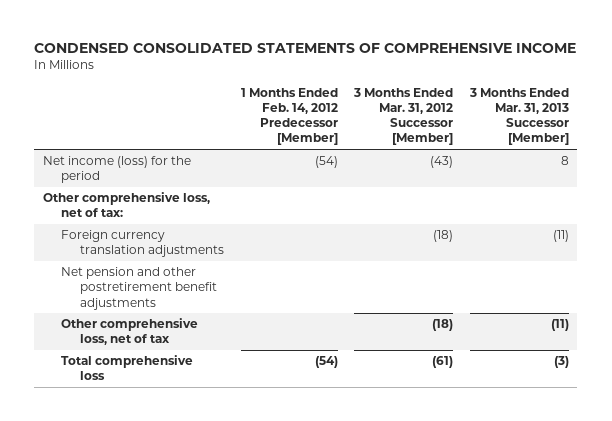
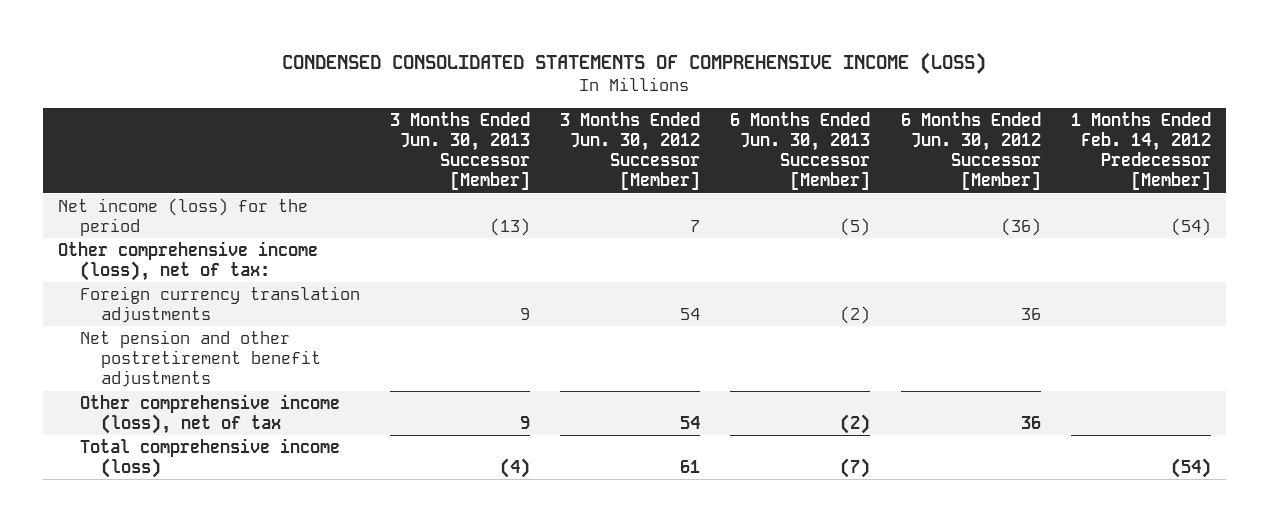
- CONDENSED CONSOLIDATED STATEMENTS OF COMPREHENSIVE INCOME
+ CONDENSED CONSOLIDATED STATEMENTS OF COMPREHENSIVE INCOME (LOSS)
- | 1 Months Ended Feb. 14, 2012 Predecessor [Member] | 3 Months Ended Mar. 31, 2012 Successor [Member] | 3 Months Ended Mar. 31, 2013 Successor [Member]
+ | 3 Months Ended Jun. 30, 2013 Successor [Member] | 3 Months Ended Jun. 30, 2012 Successor [Member] | 6 Months Ended Jun. 30, 2013 Successor [Member] | 6 Months Ended Jun. 30, 2012 Successor [Member] | 1 Months Ended Feb. 14, 2012 Predecessor [Member]
- Other comprehensive loss, net of tax:
+ Other comprehensive income (loss), net of tax:
- Other comprehensive loss, net of tax | | (18) | (11)
- Total comprehensive loss | (54) | (61) | (3)
+ Other comprehensive income (loss), net of tax | 9 | 54 | (2) | 36 |
+ Total comprehensive income (loss) | (4) | 61 | (7) | | (54)

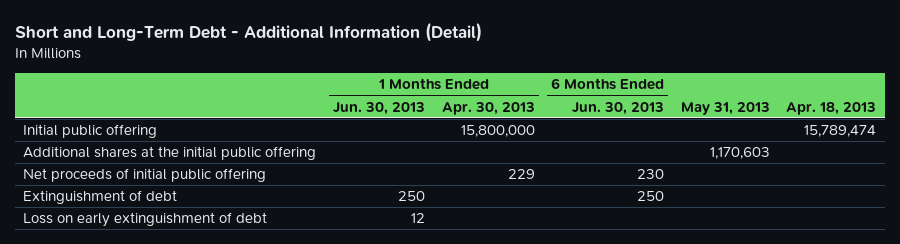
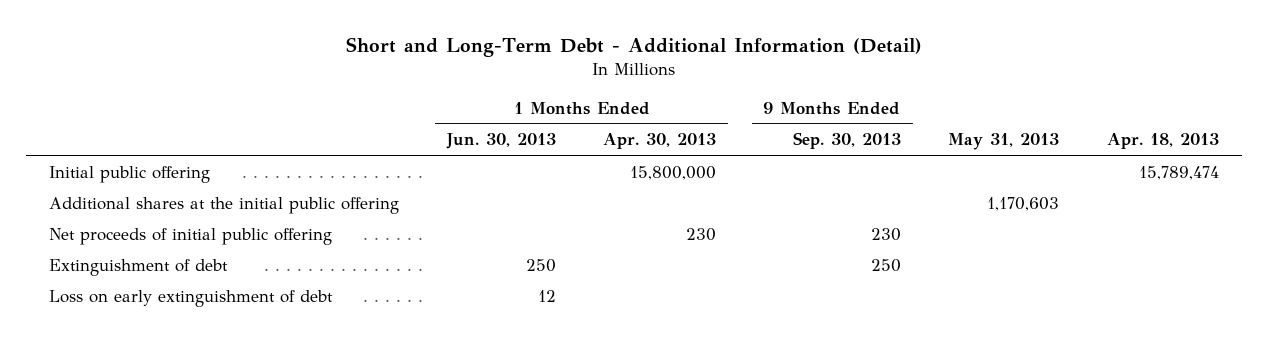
- | 1 Months Ended Jun. 30, 2013 | 1 Months Ended Apr. 30, 2013 | 6 Months Ended Jun. 30, 2013 | May 31, 2013 | Apr. 18, 2013
+ | 1 Months Ended Jun. 30, 2013 | 1 Months Ended Apr. 30, 2013 | 9 Months Ended Sep. 30, 2013 | May 31, 2013 | Apr. 18, 2013
- Net proceeds of initial public offering | | 229 | 230 | |
+ Net proceeds of initial public offering | | 230 | 230 | |

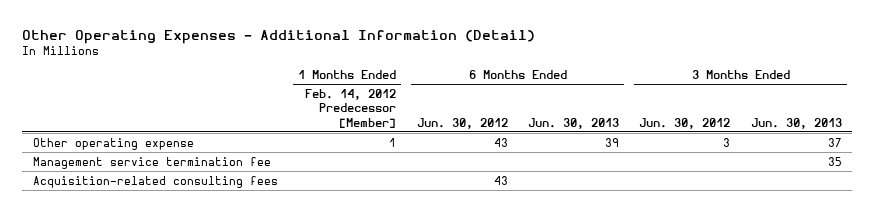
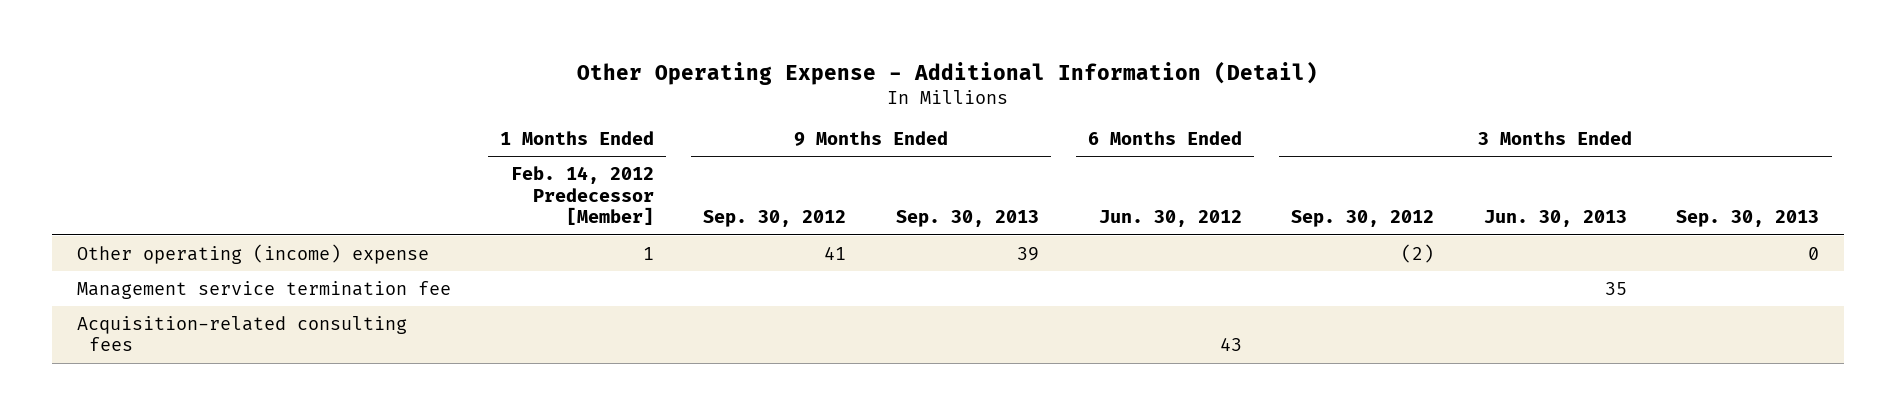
- Other Operating Expenses - Additional Information (Detail)
+ Other Operating Expense - Additional Information (Detail)
- | 1 Months Ended Feb. 14, 2012 Predecessor [Member] | 6 Months Ended Jun. 30, 2012 | 6 Months Ended Jun. 30, 2013 | 3 Months Ended Jun. 30, 2012 | 3 Months Ended Jun. 30, 2013
+ | 1 Months Ended Feb. 14, 2012 Predecessor [Member] | 9 Months Ended Sep. 30, 2012 | 9 Months Ended Sep. 30, 2013 | 6 Months Ended Jun. 30, 2012 | 3 Months Ended Sep. 30, 2012 | 3 Months Ended Jun. 30, 2013 | 3 Months Ended Sep. 30, 2013
- Other operating expense | 1 | 43 | 39 | 3 | 37
+ Other operating (income) expense | 1 | 41 | 39 | | (2) | | 0

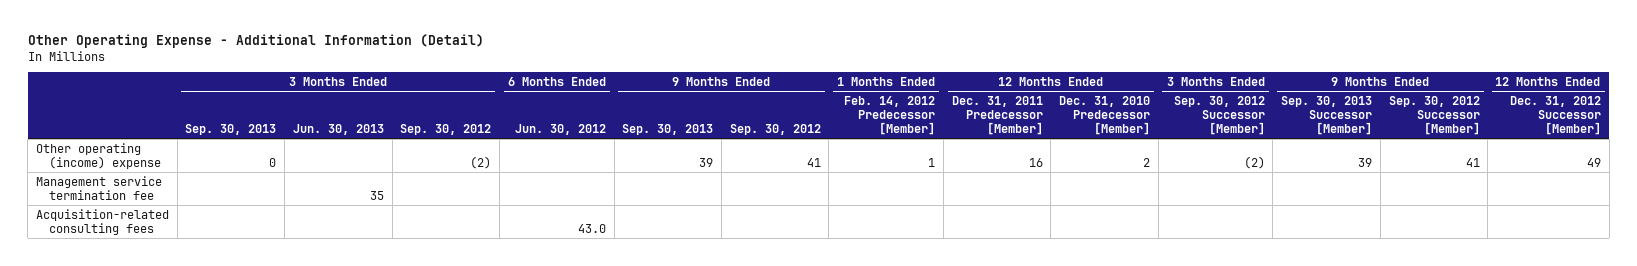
- | 1 Months Ended Feb. 14, 2012 Predecessor [Member] | 9 Months Ended Sep. 30, 2012 | 9 Months Ended Sep. 30, 2013 | 6 Months Ended Jun. 30, 2012 | 3 Months Ended Sep. 30, 2012 | 3 Months Ended Jun. 30, 2013 | 3 Months Ended Sep. 30, 2013
+ | 3 Months Ended Sep. 30, 2013 | 3 Months Ended Jun. 30, 2013 | 3 Months Ended Sep. 30, 2012 | 6 Months Ended Jun. 30, 2012 | 9 Months Ended Sep. 30, 2013 | 9 Months Ended Sep. 30, 2012 | 1 Months Ended Feb. 14, 2012 Predecessor [Member] | 12 Months Ended Dec. 31, 2011 Predecessor [Member] | 12 Months Ended Dec. 31, 2010 Predecessor [Member] | 3 Months Ended Sep. 30, 2012 Successor [Member] | 9 Months Ended Sep. 30, 2013 Successor [Member] | 9 Months Ended Sep. 30, 2012 Successor [Member] | 12 Months Ended Dec. 31, 2012 Successor [Member]
- Acquisition-related consulting fees | | | | 43 | | |
+ Acquisition-related consulting fees | | | | 43.0 | | | | | | | | |

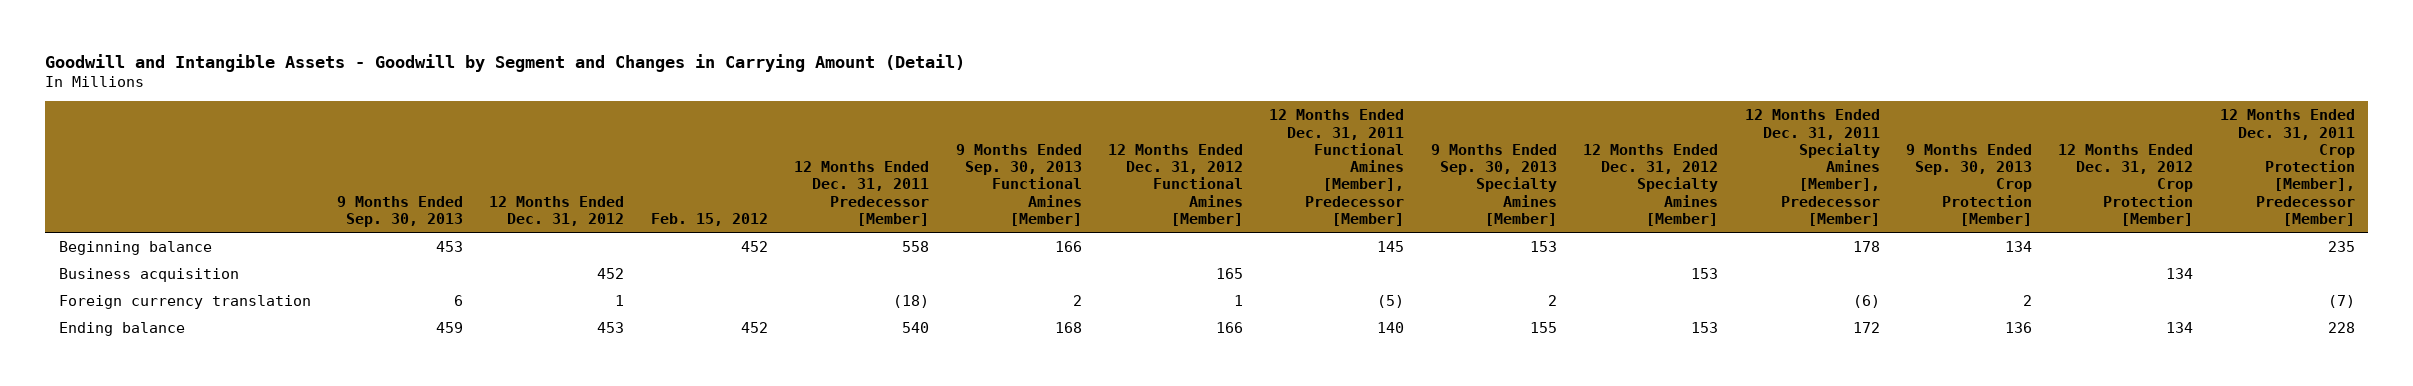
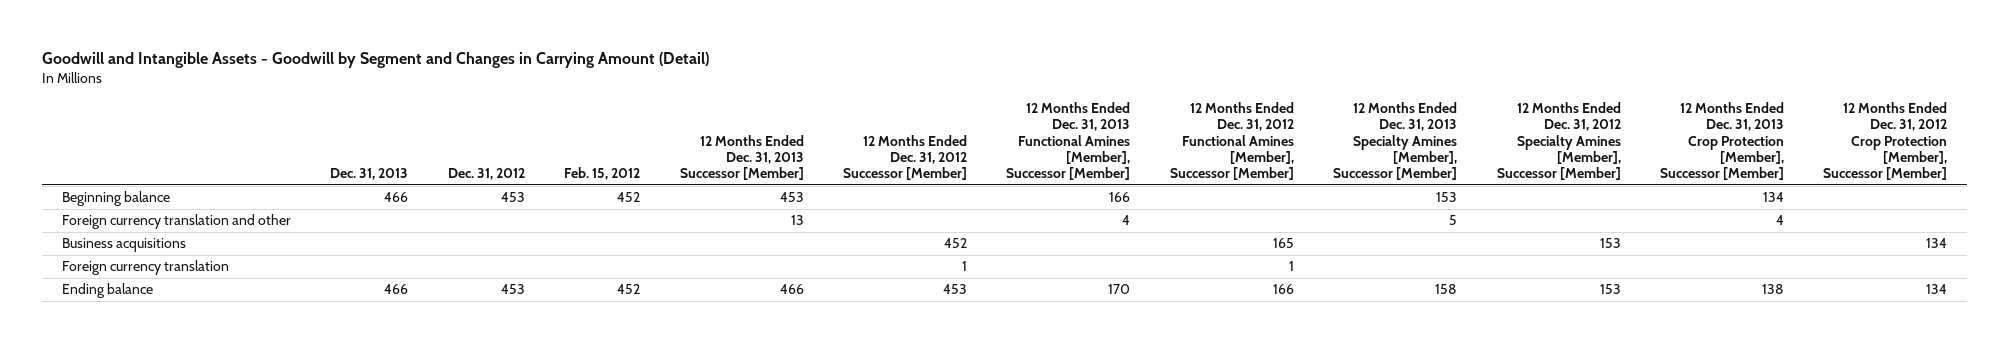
- | 9 Months Ended Sep. 30, 2013 | 12 Months Ended Dec. 31, 2012 | Feb. 15, 2012 | 12 Months Ended Dec. 31, 2011 Predecessor [Member] | 9 Months Ended Sep. 30, 2013 Functional Amines [Member] | 12 Months Ended Dec. 31, 2012 Functional Amines [Member] | 12 Months Ended Dec. 31, 2011 Functional Amines [Member], Predecessor [Member] | 9 Months Ended Sep. 30, 2013 Specialty Amines [Member] | 12 Months Ended Dec. 31, 2012 Specialty Amines [Member] | 12 Months Ended Dec. 31, 2011 Specialty Amines [Member], Predecessor [Member] | 9 Months Ended Sep. 30, 2013 Crop Protection [Member] | 12 Months Ended Dec. 31, 2012 Crop Protection [Member] | 12 Months Ended Dec. 31, 2011 Crop Protection [Member], Predecessor [Member]
+ | Dec. 31, 2013 | Dec. 31, 2012 | Feb. 15, 2012 | 12 Months Ended Dec. 31, 2013 Successor [Member] | 12 Months Ended Dec. 31, 2012 Successor [Member] | 12 Months Ended Dec. 31, 2013 Functional Amines [Member], Successor [Member] | 12 Months Ended Dec. 31, 2012 Functional Amines [Member], Successor [Member] | 12 Months Ended Dec. 31, 2013 Specialty Amines [Member], Successor [Member] | 12 Months Ended Dec. 31, 2012 Specialty Amines [Member], Successor [Member] | 12 Months Ended Dec. 31, 2013 Crop Protection [Member], Successor [Member] | 12 Months Ended Dec. 31, 2012 Crop Protection [Member], Successor [Member]
- Business acquisition | | 452 | | | | 165 | | | 153 | | | 134 |
+ Foreign currency translation and other | | | | 13 | | 4 | | 5 | | 4 |
+ Business acquisitions | | | | | 452 | | 165 | | 153 | | 134

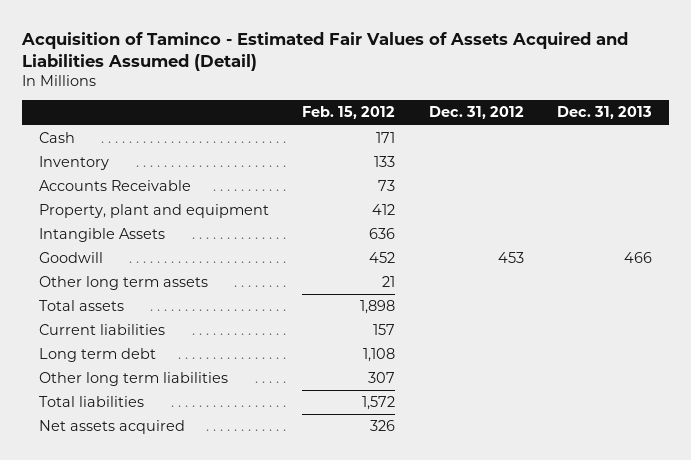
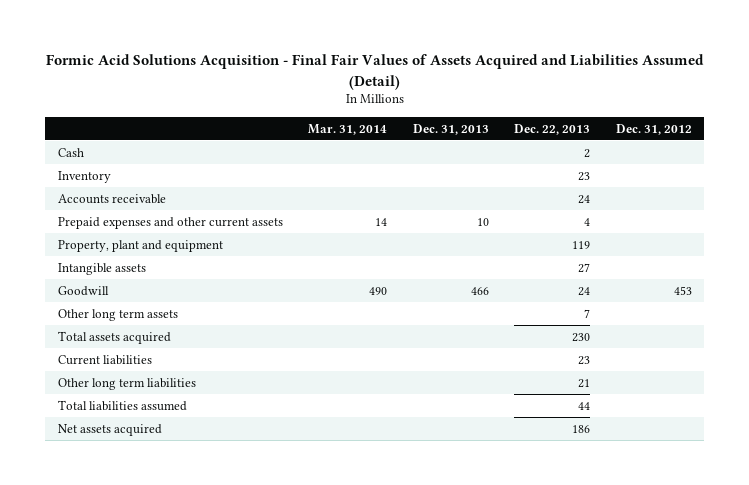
- Acquisition of Taminco - Estimated Fair Values of Assets Acquired and Liabilities Assumed (Detail)
+ Formic Acid Solutions Acquisition - Final Fair Values of Assets Acquired and Liabilities Assumed (Detail)
- | Feb. 15, 2012 | Dec. 31, 2012 | Dec. 31, 2013
+ | Mar. 31, 2014 | Dec. 31, 2013 | Dec. 22, 2013 | Dec. 31, 2012
- Accounts Receivable | 73 | |
+ Accounts receivable | | | 24 |
+ Prepaid expenses and other current assets | 14 | 10 | 4 |
- Intangible Assets | 636 | |
+ Intangible assets | | | 27 |
- Total assets | 1,898 | |
+ Total assets acquired | | | 230 |
- Long term debt | 1,108 | |
- Total liabilities | 1,572 | |
+ Total liabilities assumed | | | 44 |

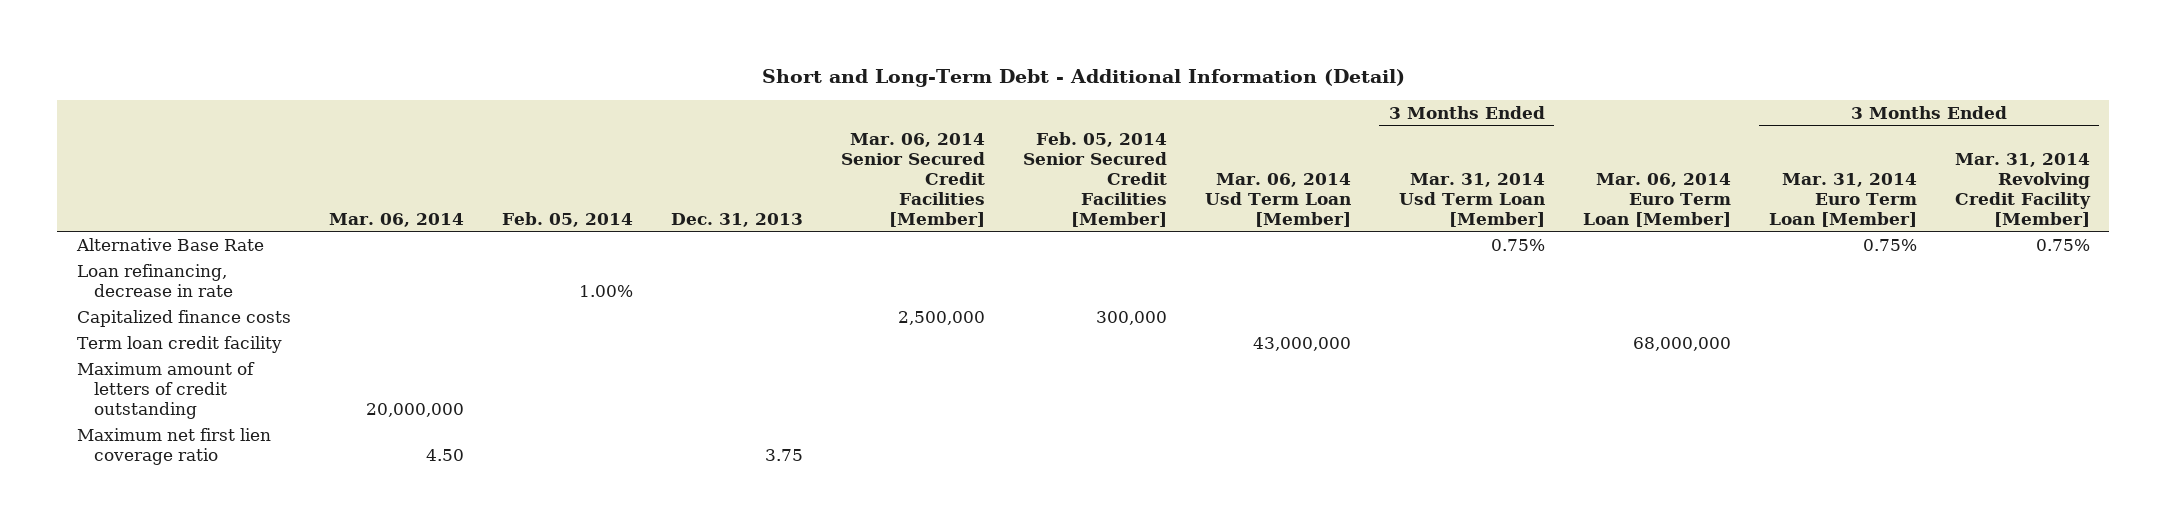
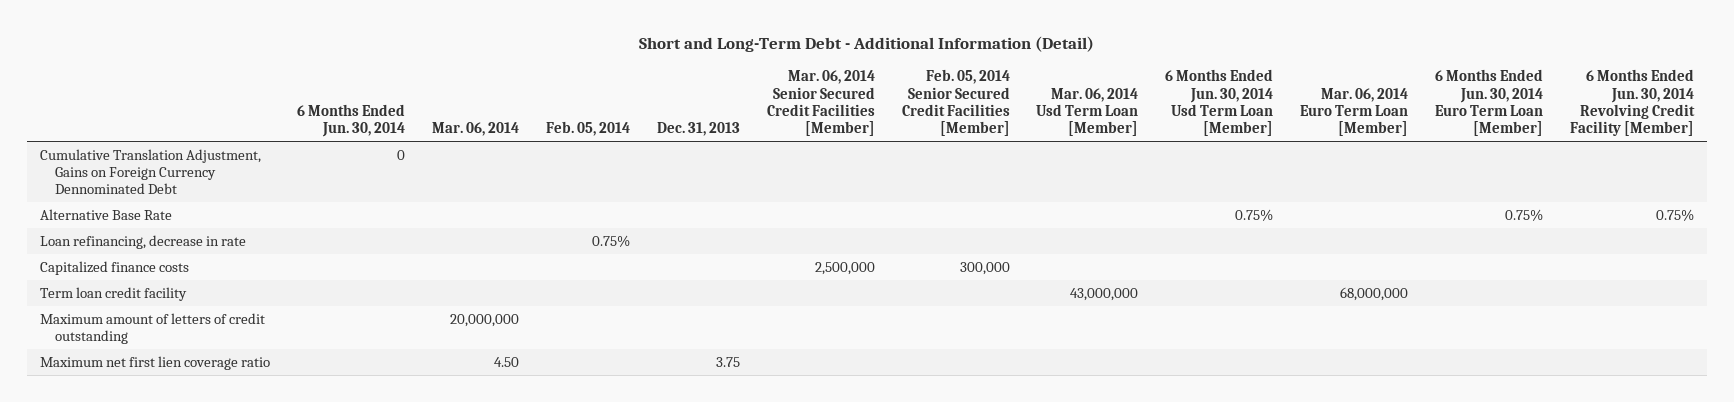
- | Mar. 06, 2014 | Feb. 05, 2014 | Dec. 31, 2013 | Mar. 06, 2014 Senior Secured Credit Facilities [Member] | Feb. 05, 2014 Senior Secured Credit Facilities [Member] | Mar. 06, 2014 Usd Term Loan [Member] | 3 Months Ended Mar. 31, 2014 Usd Term Loan [Member] | Mar. 06, 2014 Euro Term Loan [Member] | 3 Months Ended Mar. 31, 2014 Euro Term Loan [Member] | 3 Months Ended Mar. 31, 2014 Revolving Credit Facility [Member]
+ | 6 Months Ended Jun. 30, 2014 | Mar. 06, 2014 | Feb. 05, 2014 | Dec. 31, 2013 | Mar. 06, 2014 Senior Secured Credit Facilities [Member] | Feb. 05, 2014 Senior Secured Credit Facilities [Member] | Mar. 06, 2014 Usd Term Loan [Member] | 6 Months Ended Jun. 30, 2014 Usd Term Loan [Member] | Mar. 06, 2014 Euro Term Loan [Member] | 6 Months Ended Jun. 30, 2014 Euro Term Loan [Member] | 6 Months Ended Jun. 30, 2014 Revolving Credit Facility [Member]
+ Cumulative Translation Adjustment, Gains on Foreign Currency Dennominated Debt | 0 | | | | | | | | | |
- Loan refinancing, decrease in rate | | 1.00% | | | | | | | |
+ Loan refinancing, decrease in rate | | | 0.75% | | | | | | | |

